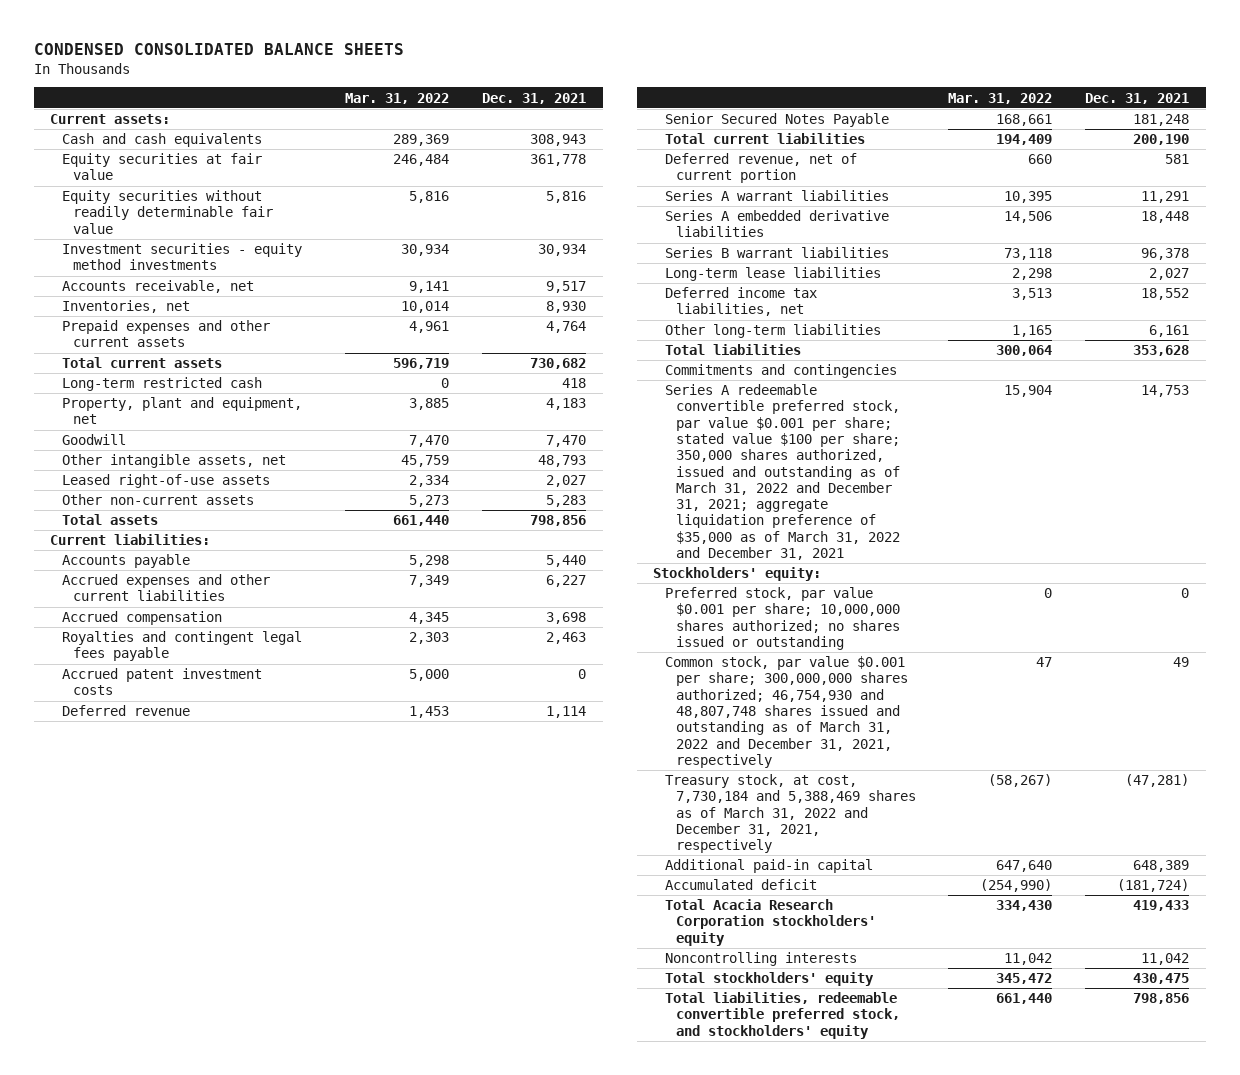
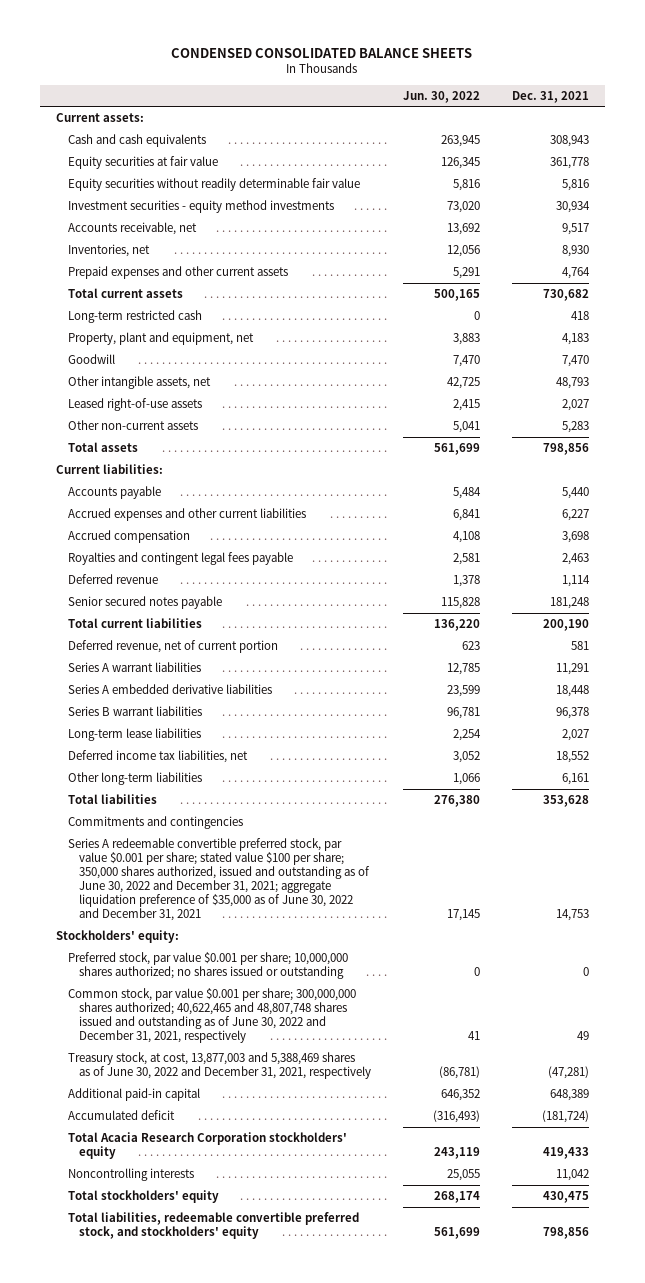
- | Mar. 31, 2022 | Dec. 31, 2021
+ | Jun. 30, 2022 | Dec. 31, 2021
- Accrued patent investment costs | 5,000 | 0
- Senior Secured Notes Payable | 168,661 | 181,248
+ Senior secured notes payable | 115,828 | 181,248
- Series A redeemable convertible preferred stock, par value $0.001 per share; stated value $100 per share; 350,000 shares authorized, issued and outstanding as of March 31, 2022 and December 31, 2021; aggregate liquidation preference of $35,000 as of March 31, 2022 and December 31, 2021 | 15,904 | 14,753
+ Series A redeemable convertible preferred stock, par value $0.001 per share; stated value $100 per share; 350,000 shares authorized, issued and outstanding as of June 30, 2022 and December 31, 2021; aggregate liquidation preference of $35,000 as of June 30, 2022 and December 31, 2021 | 17,145 | 14,753
- Common stock, par value $0.001 per share; 300,000,000 shares authorized; 46,754,930 and 48,807,748 shares issued and outstanding as of March 31, 2022 and December 31, 2021, respectively | 47 | 49
- Treasury stock, at cost, 7,730,184 and 5,388,469 shares as of March 31, 2022 and December 31, 2021, respectively | (58,267) | (47,281)
+ Common stock, par value $0.001 per share; 300,000,000 shares authorized; 40,622,465 and 48,807,748 shares issued and outstanding as of June 30, 2022 and December 31, 2021, respectively | 41 | 49
+ Treasury stock, at cost, 13,877,003 and 5,388,469 shares as of June 30, 2022 and December 31, 2021, respectively | (86,781) | (47,281)

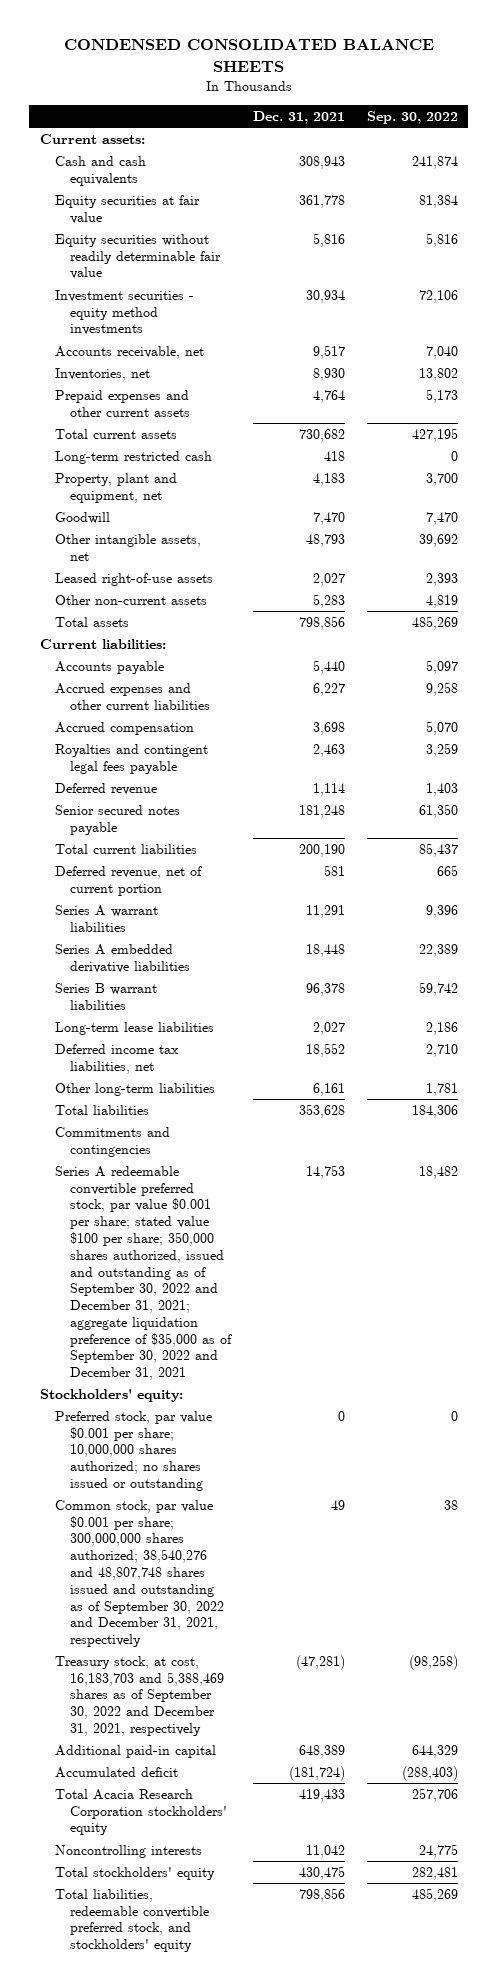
- | Jun. 30, 2022 | Dec. 31, 2021
+ | Dec. 31, 2021 | Sep. 30, 2022
- Series A redeemable convertible preferred stock, par value $0.001 per share; stated value $100 per share; 350,000 shares authorized, issued and outstanding as of June 30, 2022 and December 31, 2021; aggregate liquidation preference of $35,000 as of June 30, 2022 and December 31, 2021 | 17,145 | 14,753
+ Series A redeemable convertible preferred stock, par value $0.001 per share; stated value $100 per share; 350,000 shares authorized, issued and outstanding as of September 30, 2022 and December 31, 2021; aggregate liquidation preference of $35,000 as of September 30, 2022 and December 31, 2021 | 14,753 | 18,482
- Common stock, par value $0.001 per share; 300,000,000 shares authorized; 40,622,465 and 48,807,748 shares issued and outstanding as of June 30, 2022 and December 31, 2021, respectively | 41 | 49
- Treasury stock, at cost, 13,877,003 and 5,388,469 shares as of June 30, 2022 and December 31, 2021, respectively | (86,781) | (47,281)
+ Common stock, par value $0.001 per share; 300,000,000 shares authorized; 38,540,276 and 48,807,748 shares issued and outstanding as of September 30, 2022 and December 31, 2021, respectively | 49 | 38
+ Treasury stock, at cost, 16,183,703 and 5,388,469 shares as of September 30, 2022 and December 31, 2021, respectively | (47,281) | (98,258)

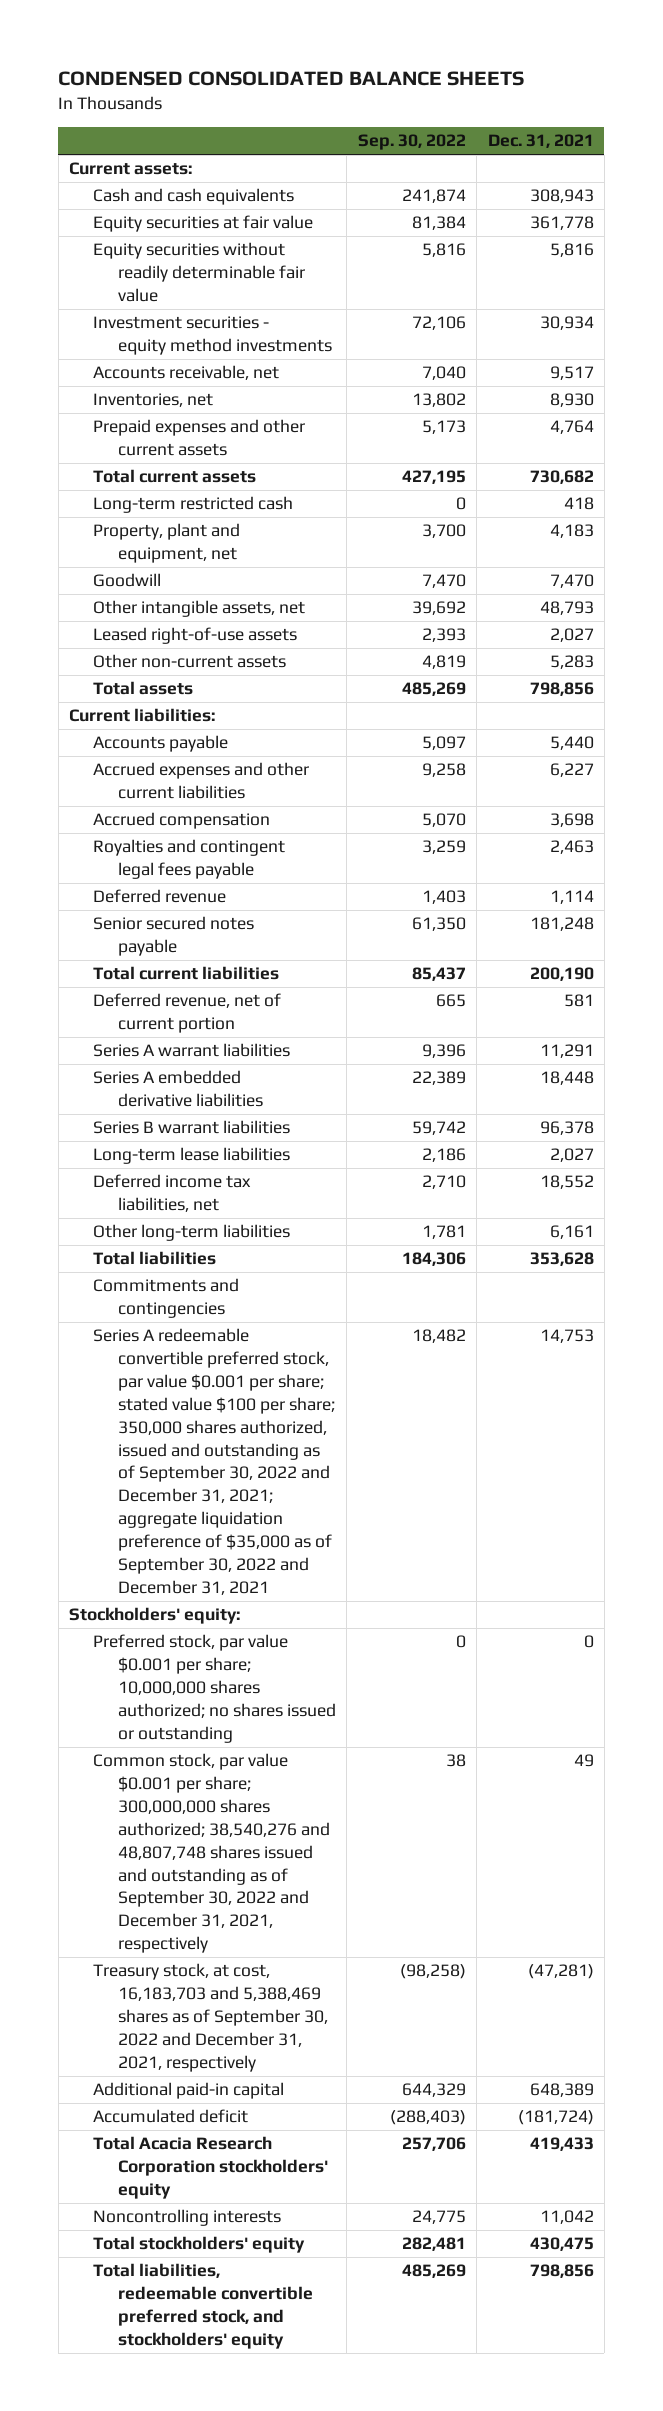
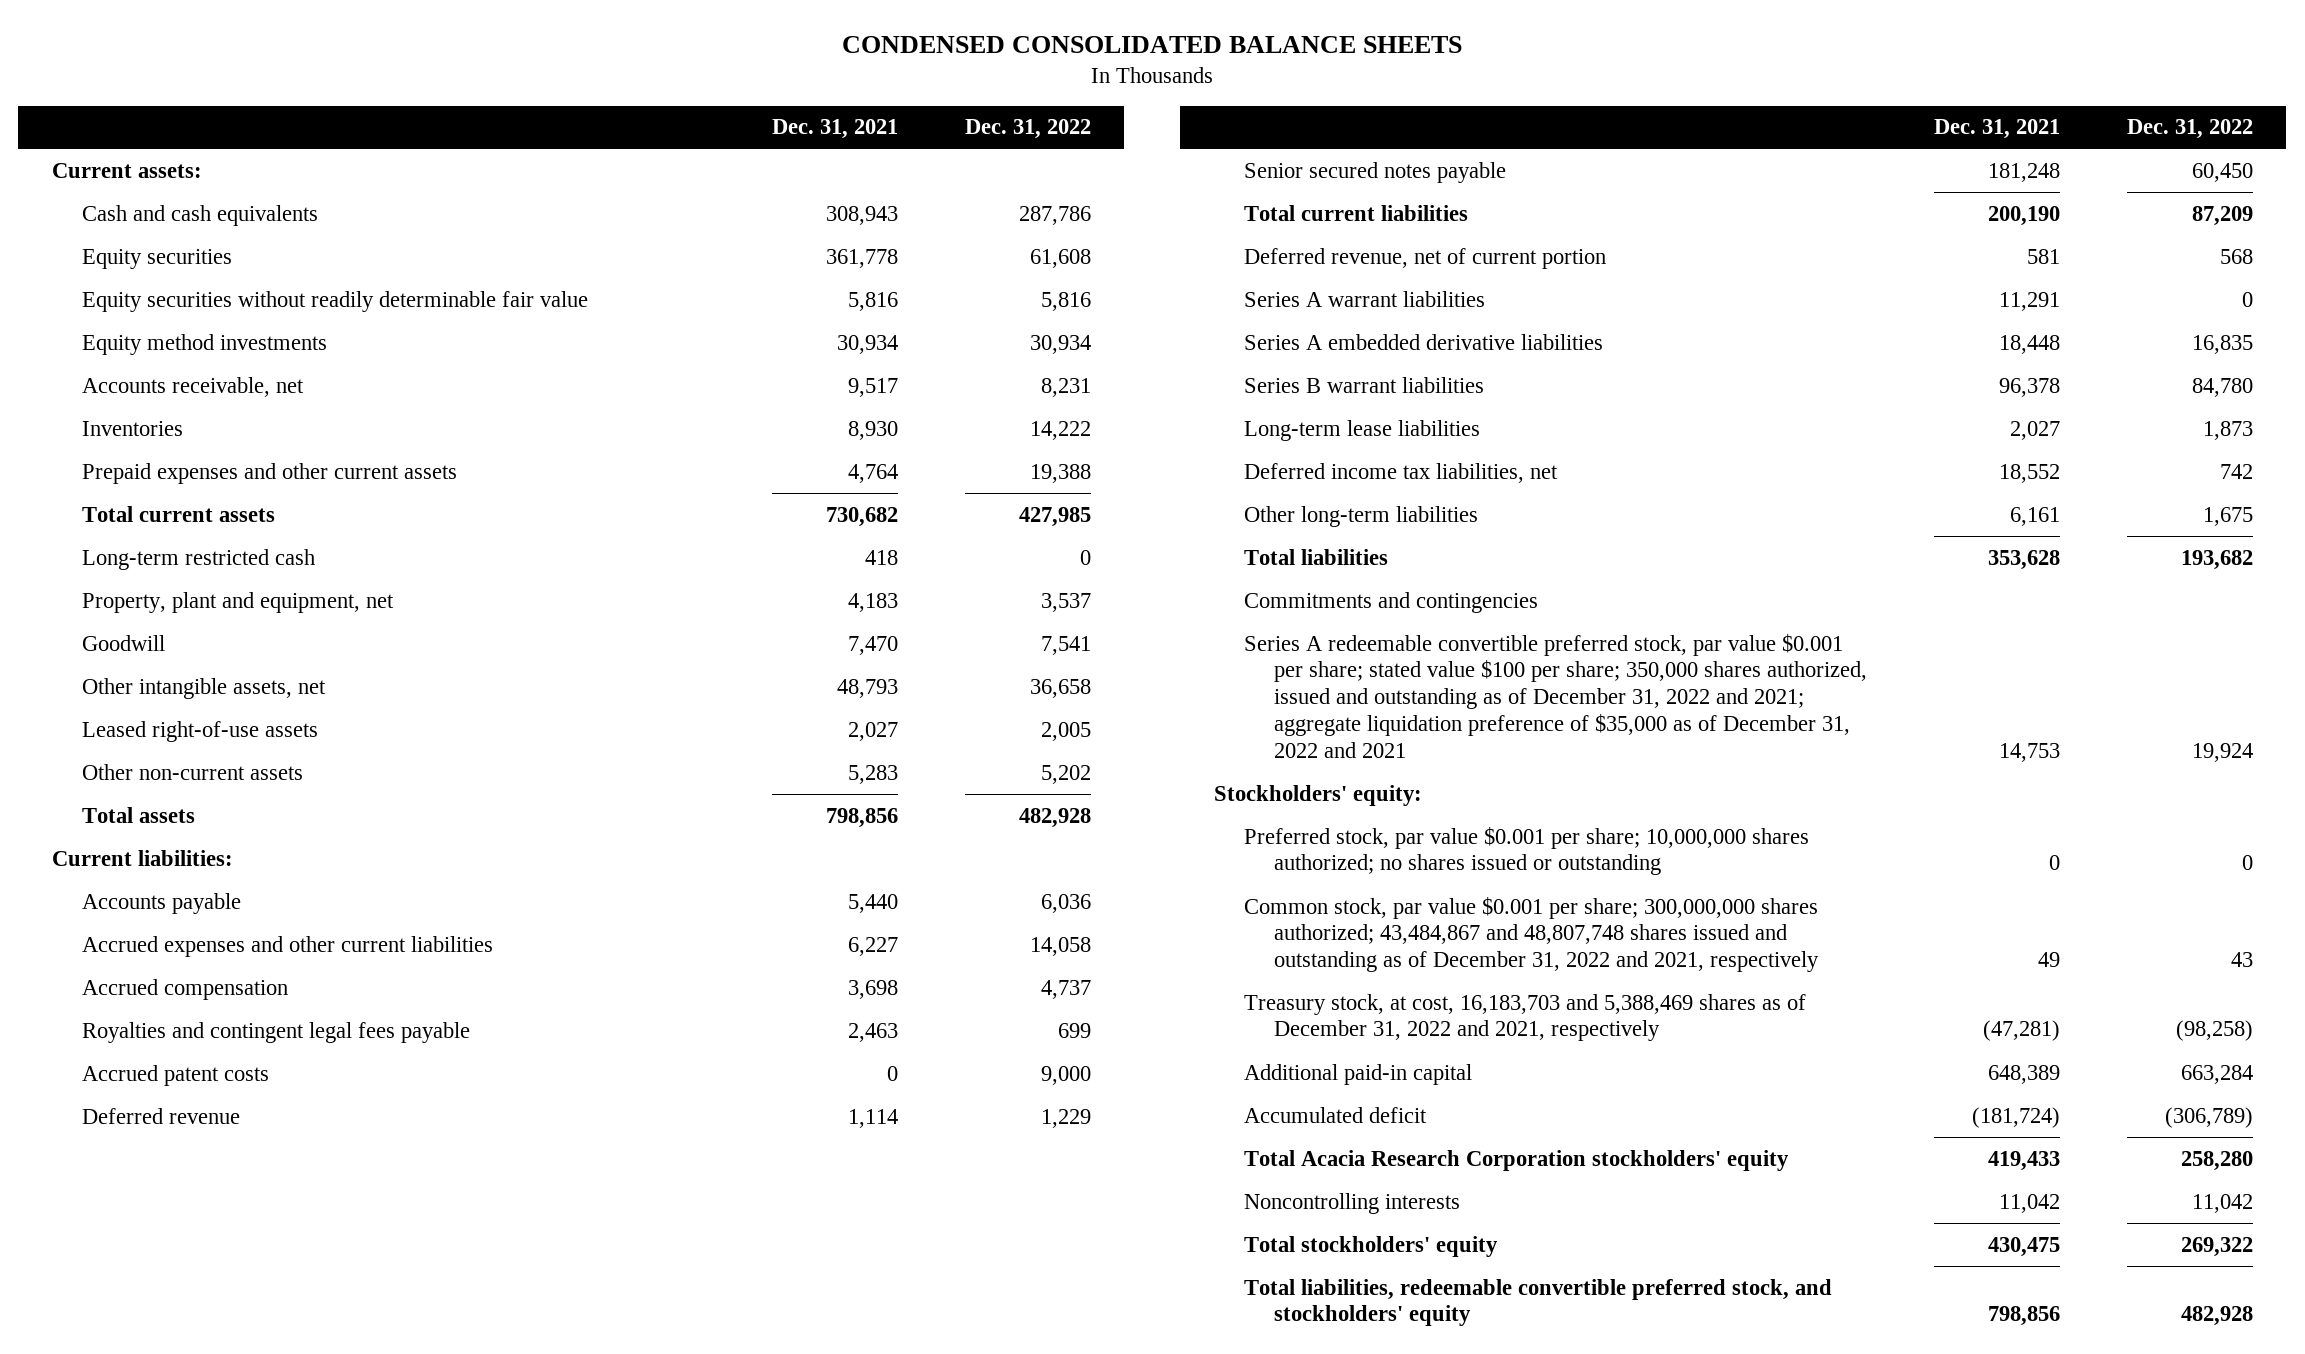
- | Sep. 30, 2022 | Dec. 31, 2021
+ | Dec. 31, 2021 | Dec. 31, 2022
- Equity securities at fair value | 81,384 | 361,778
+ Equity securities | 361,778 | 61,608
- Investment securities - equity method investments | 72,106 | 30,934
+ Equity method investments | 30,934 | 30,934
- Inventories, net | 13,802 | 8,930
+ Inventories | 8,930 | 14,222
+ Accrued patent costs | 0 | 9,000
- Series A redeemable convertible preferred stock, par value $0.001 per share; stated value $100 per share; 350,000 shares authorized, issued and outstanding as of September 30, 2022 and December 31, 2021; aggregate liquidation preference of $35,000 as of September 30, 2022 and December 31, 2021 | 18,482 | 14,753
+ Series A redeemable convertible preferred stock, par value $0.001 per share; stated value $100 per share; 350,000 shares authorized, issued and outstanding as of December 31, 2022 and 2021; aggregate liquidation preference of $35,000 as of December 31, 2022 and 2021 | 14,753 | 19,924
- Common stock, par value $0.001 per share; 300,000,000 shares authorized; 38,540,276 and 48,807,748 shares issued and outstanding as of September 30, 2022 and December 31, 2021, respectively | 38 | 49
- Treasury stock, at cost, 16,183,703 and 5,388,469 shares as of September 30, 2022 and December 31, 2021, respectively | (98,258) | (47,281)
+ Common stock, par value $0.001 per share; 300,000,000 shares authorized; 43,484,867 and 48,807,748 shares issued and outstanding as of December 31, 2022 and 2021, respectively | 49 | 43
+ Treasury stock, at cost, 16,183,703 and 5,388,469 shares as of December 31, 2022 and 2021, respectively | (47,281) | (98,258)

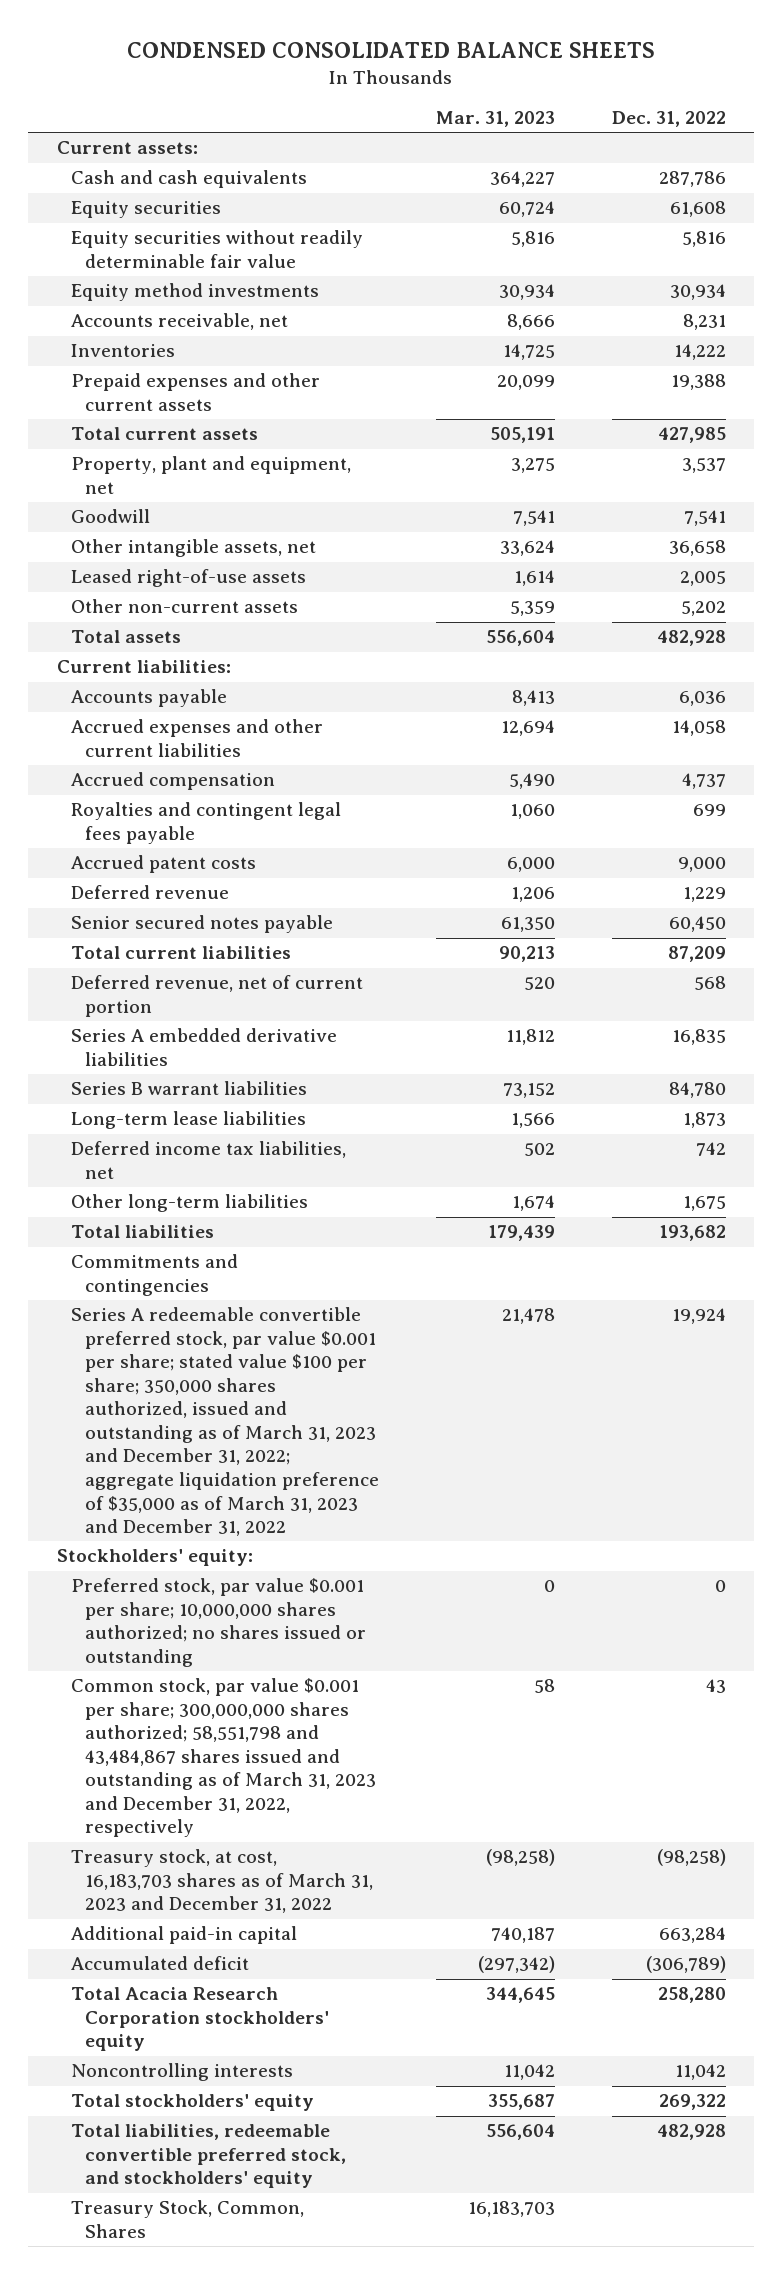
- | Dec. 31, 2021 | Dec. 31, 2022
+ | Mar. 31, 2023 | Dec. 31, 2022
- Long-term restricted cash | 418 | 0
- Series A warrant liabilities | 11,291 | 0
- Series A redeemable convertible preferred stock, par value $0.001 per share; stated value $100 per share; 350,000 shares authorized, issued and outstanding as of December 31, 2022 and 2021; aggregate liquidation preference of $35,000 as of December 31, 2022 and 2021 | 14,753 | 19,924
+ Series A redeemable convertible preferred stock, par value $0.001 per share; stated value $100 per share; 350,000 shares authorized, issued and outstanding as of March 31, 2023 and December 31, 2022; aggregate liquidation preference of $35,000 as of March 31, 2023 and December 31, 2022 | 21,478 | 19,924
- Common stock, par value $0.001 per share; 300,000,000 shares authorized; 43,484,867 and 48,807,748 shares issued and outstanding as of December 31, 2022 and 2021, respectively | 49 | 43
- Treasury stock, at cost, 16,183,703 and 5,388,469 shares as of December 31, 2022 and 2021, respectively | (47,281) | (98,258)
+ Common stock, par value $0.001 per share; 300,000,000 shares authorized; 58,551,798 and 43,484,867 shares issued and outstanding as of March 31, 2023 and December 31, 2022, respectively | 58 | 43
+ Treasury stock, at cost, 16,183,703 shares as of March 31, 2023 and December 31, 2022 | (98,258) | (98,258)
+ Treasury Stock, Common, Shares | 16,183,703 |

